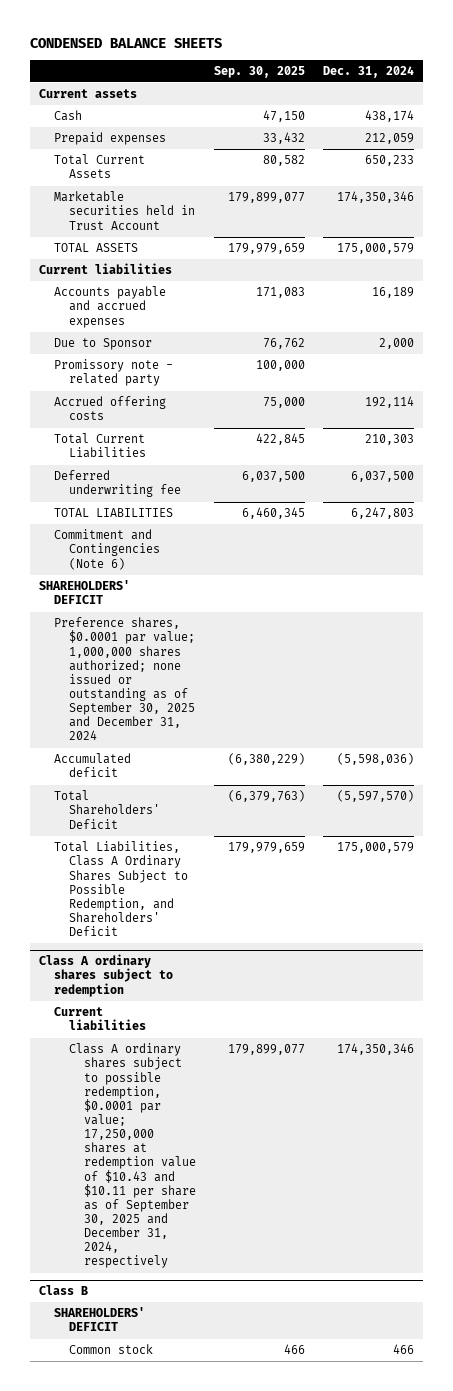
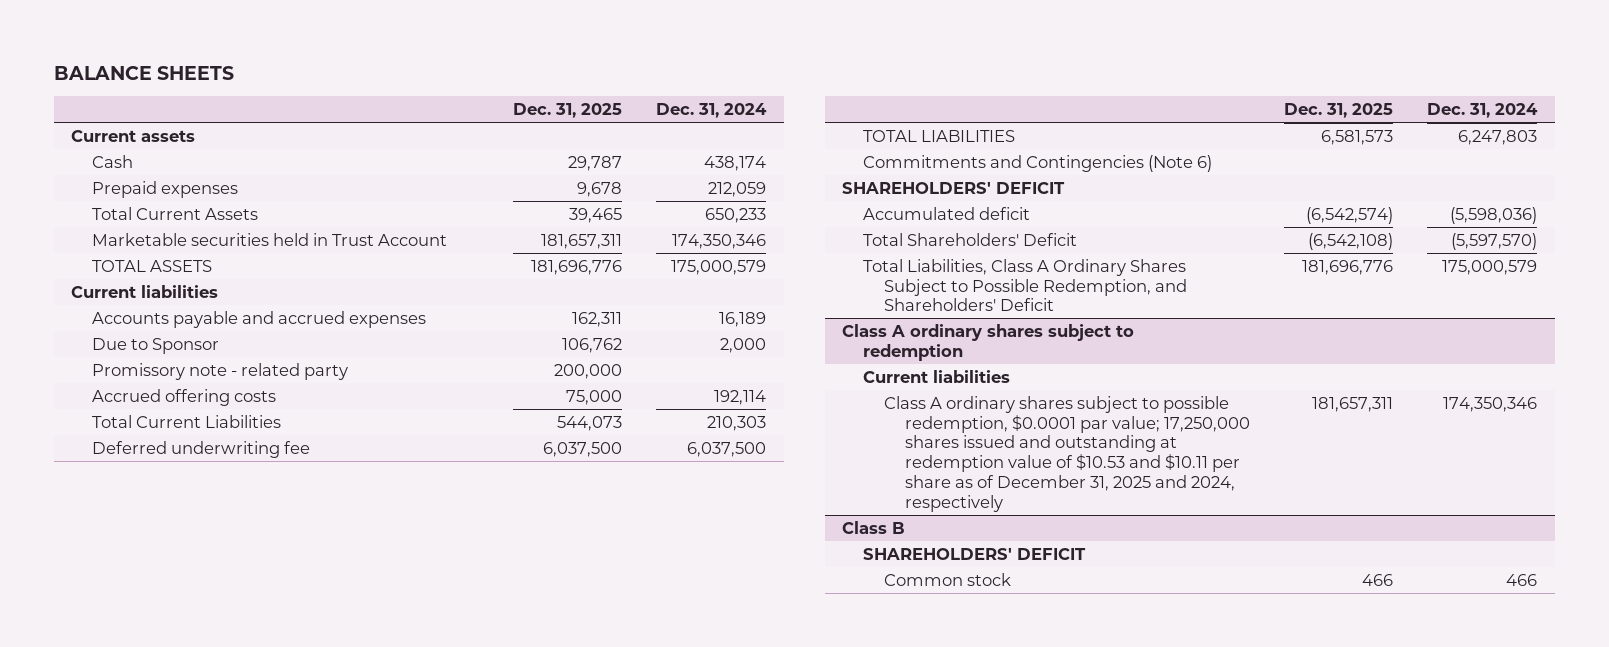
- CONDENSED BALANCE SHEETS
+ BALANCE SHEETS
- | Sep. 30, 2025 | Dec. 31, 2024
+ | Dec. 31, 2025 | Dec. 31, 2024
- Commitment and Contingencies (Note 6)
+ Commitments and Contingencies (Note 6)
- Preference shares, $0.0001 par value; 1,000,000 shares authorized; none issued or outstanding as of September 30, 2025 and December 31, 2024
@ Class A ordinary shares subject to redemption
- Class A ordinary shares subject to possible redemption, $0.0001 par value; 17,250,000 shares at redemption value of $10.43 and $10.11 per share as of September 30, 2025 and December 31, 2024, respectively | 179,899,077 | 174,350,346
+ Class A ordinary shares subject to possible redemption, $0.0001 par value; 17,250,000 shares issued and outstanding at redemption value of $10.53 and $10.11 per share as of December 31, 2025 and 2024, respectively | 181,657,311 | 174,350,346

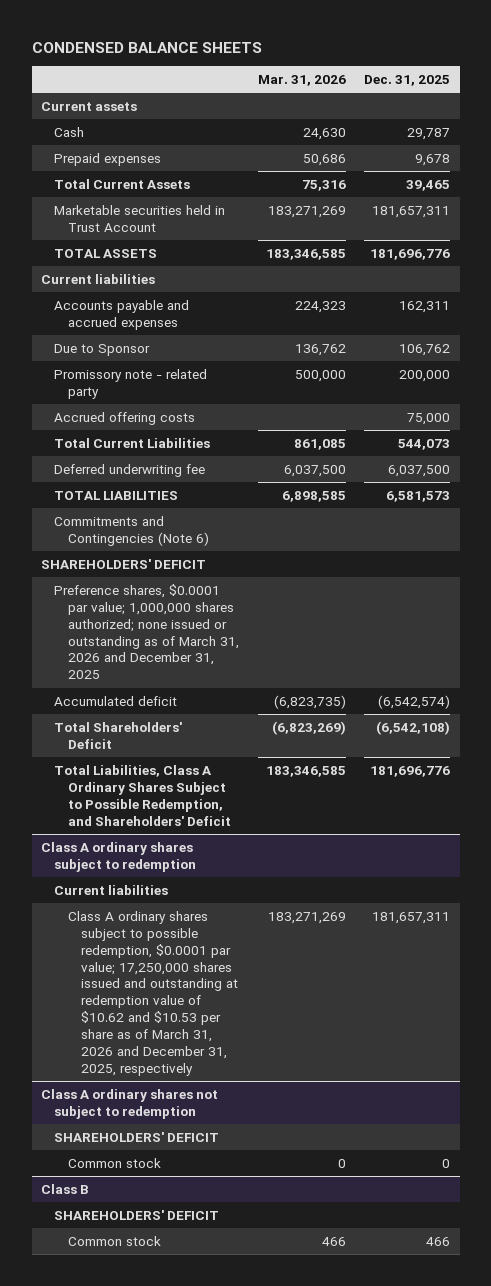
- BALANCE SHEETS
+ CONDENSED BALANCE SHEETS
- | Dec. 31, 2025 | Dec. 31, 2024
+ | Mar. 31, 2026 | Dec. 31, 2025
+ Preference shares, $0.0001 par value; 1,000,000 shares authorized; none issued or outstanding as of March 31, 2026 and December 31, 2025
@ Class A ordinary shares subject to redemption
- Class A ordinary shares subject to possible redemption, $0.0001 par value; 17,250,000 shares issued and outstanding at redemption value of $10.53 and $10.11 per share as of December 31, 2025 and 2024, respectively | 181,657,311 | 174,350,346
+ Class A ordinary shares subject to possible redemption, $0.0001 par value; 17,250,000 shares issued and outstanding at redemption value of $10.62 and $10.53 per share as of March 31, 2026 and December 31, 2025, respectively | 183,271,269 | 181,657,311
+ Class A ordinary shares not subject to redemption
+ SHAREHOLDERS' DEFICIT
+ Common stock | 0 | 0

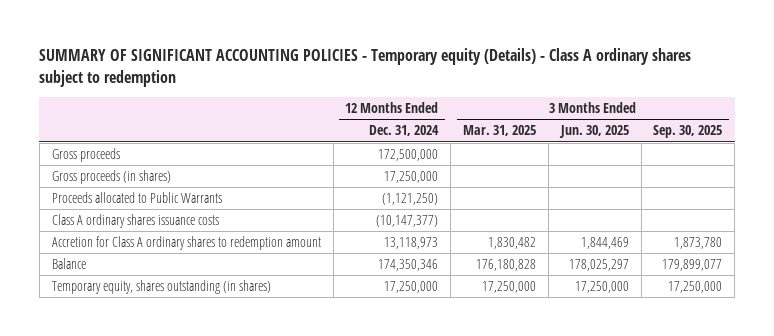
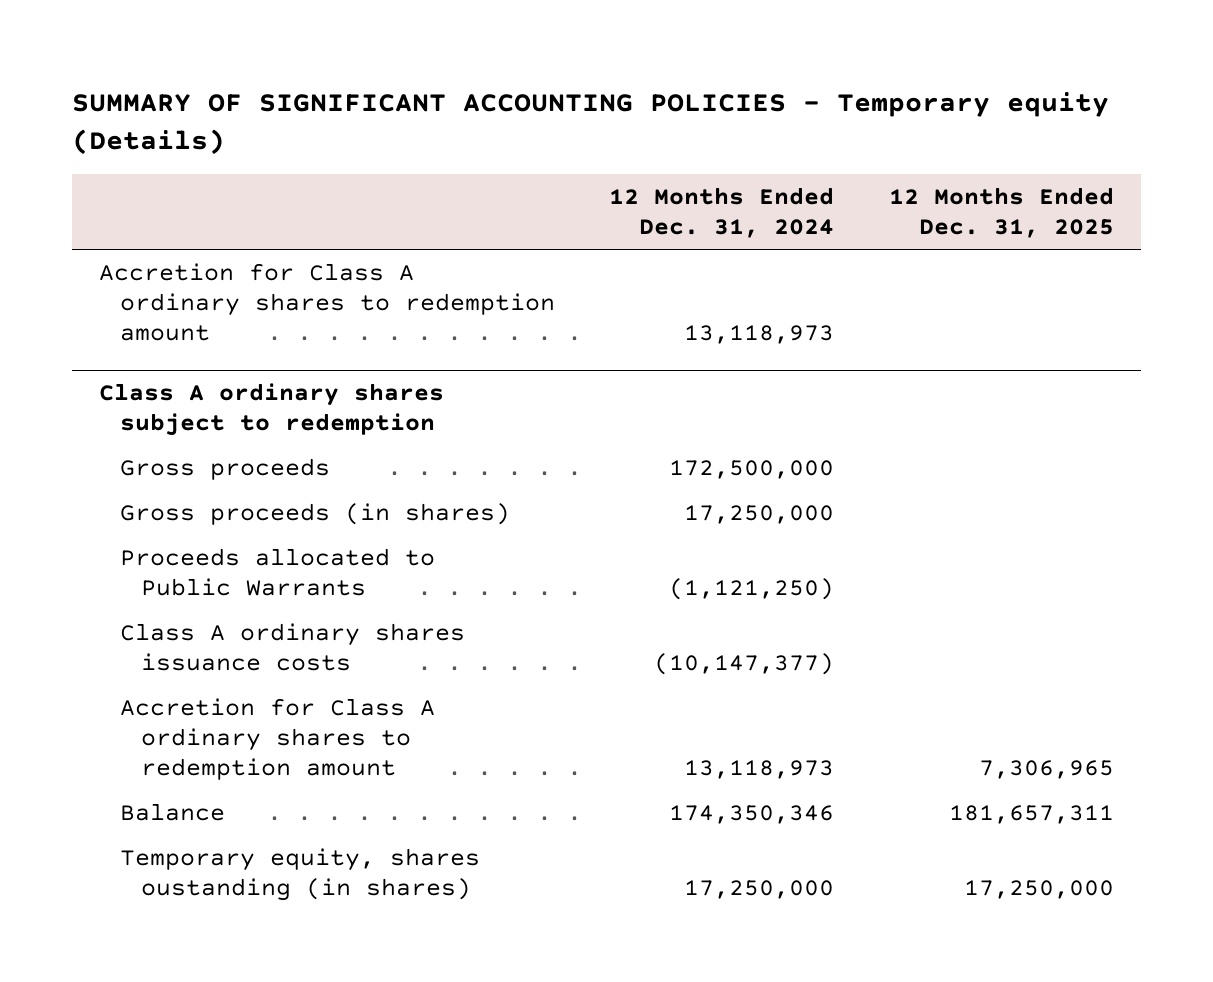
- SUMMARY OF SIGNIFICANT ACCOUNTING POLICIES - Temporary equity (Details) - Class A ordinary shares subject to redemption
+ SUMMARY OF SIGNIFICANT ACCOUNTING POLICIES - Temporary equity (Details)
- | 12 Months Ended Dec. 31, 2024 | 3 Months Ended Mar. 31, 2025 | 3 Months Ended Jun. 30, 2025 | 3 Months Ended Sep. 30, 2025
+ | 12 Months Ended Dec. 31, 2024 | 12 Months Ended Dec. 31, 2025
+ Accretion for Class A ordinary shares to redemption amount | 13,118,973 |
+ Class A ordinary shares subject to redemption
- Temporary equity, shares outstanding (in shares) | 17,250,000 | 17,250,000 | 17,250,000 | 17,250,000
+ Temporary equity, shares oustanding (in shares) | 17,250,000 | 17,250,000

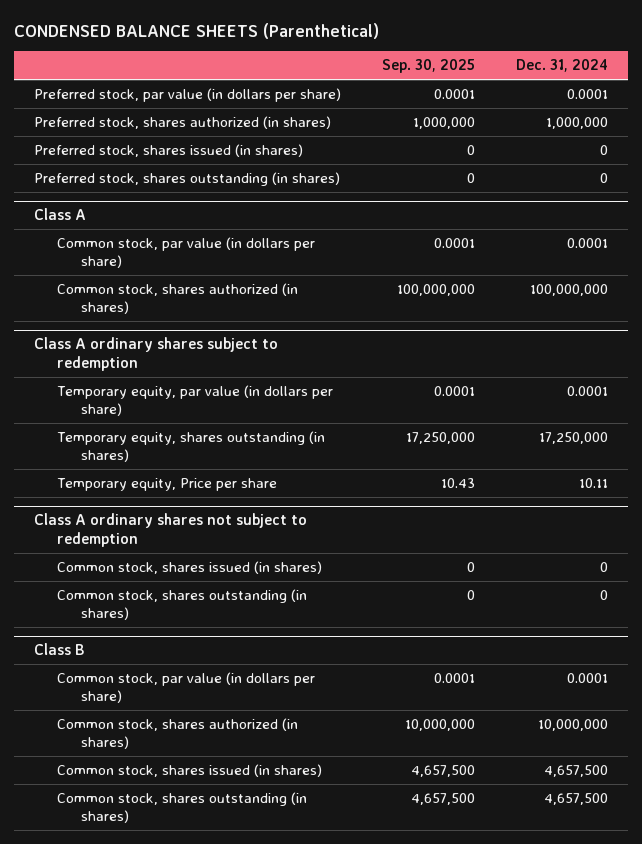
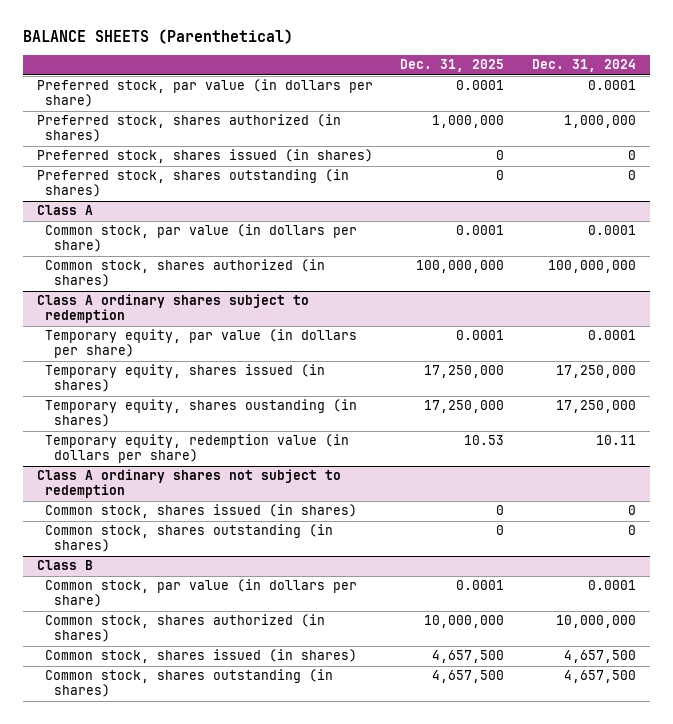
- CONDENSED BALANCE SHEETS (Parenthetical)
+ BALANCE SHEETS (Parenthetical)
- | Sep. 30, 2025 | Dec. 31, 2024
+ | Dec. 31, 2025 | Dec. 31, 2024
@ Class A ordinary shares subject to redemption
- Temporary equity, shares outstanding (in shares) | 17,250,000 | 17,250,000
- Temporary equity, Price per share | 10.43 | 10.11
+ Temporary equity, shares issued (in shares) | 17,250,000 | 17,250,000
+ Temporary equity, shares oustanding (in shares) | 17,250,000 | 17,250,000
+ Temporary equity, redemption value (in dollars per share) | 10.53 | 10.11

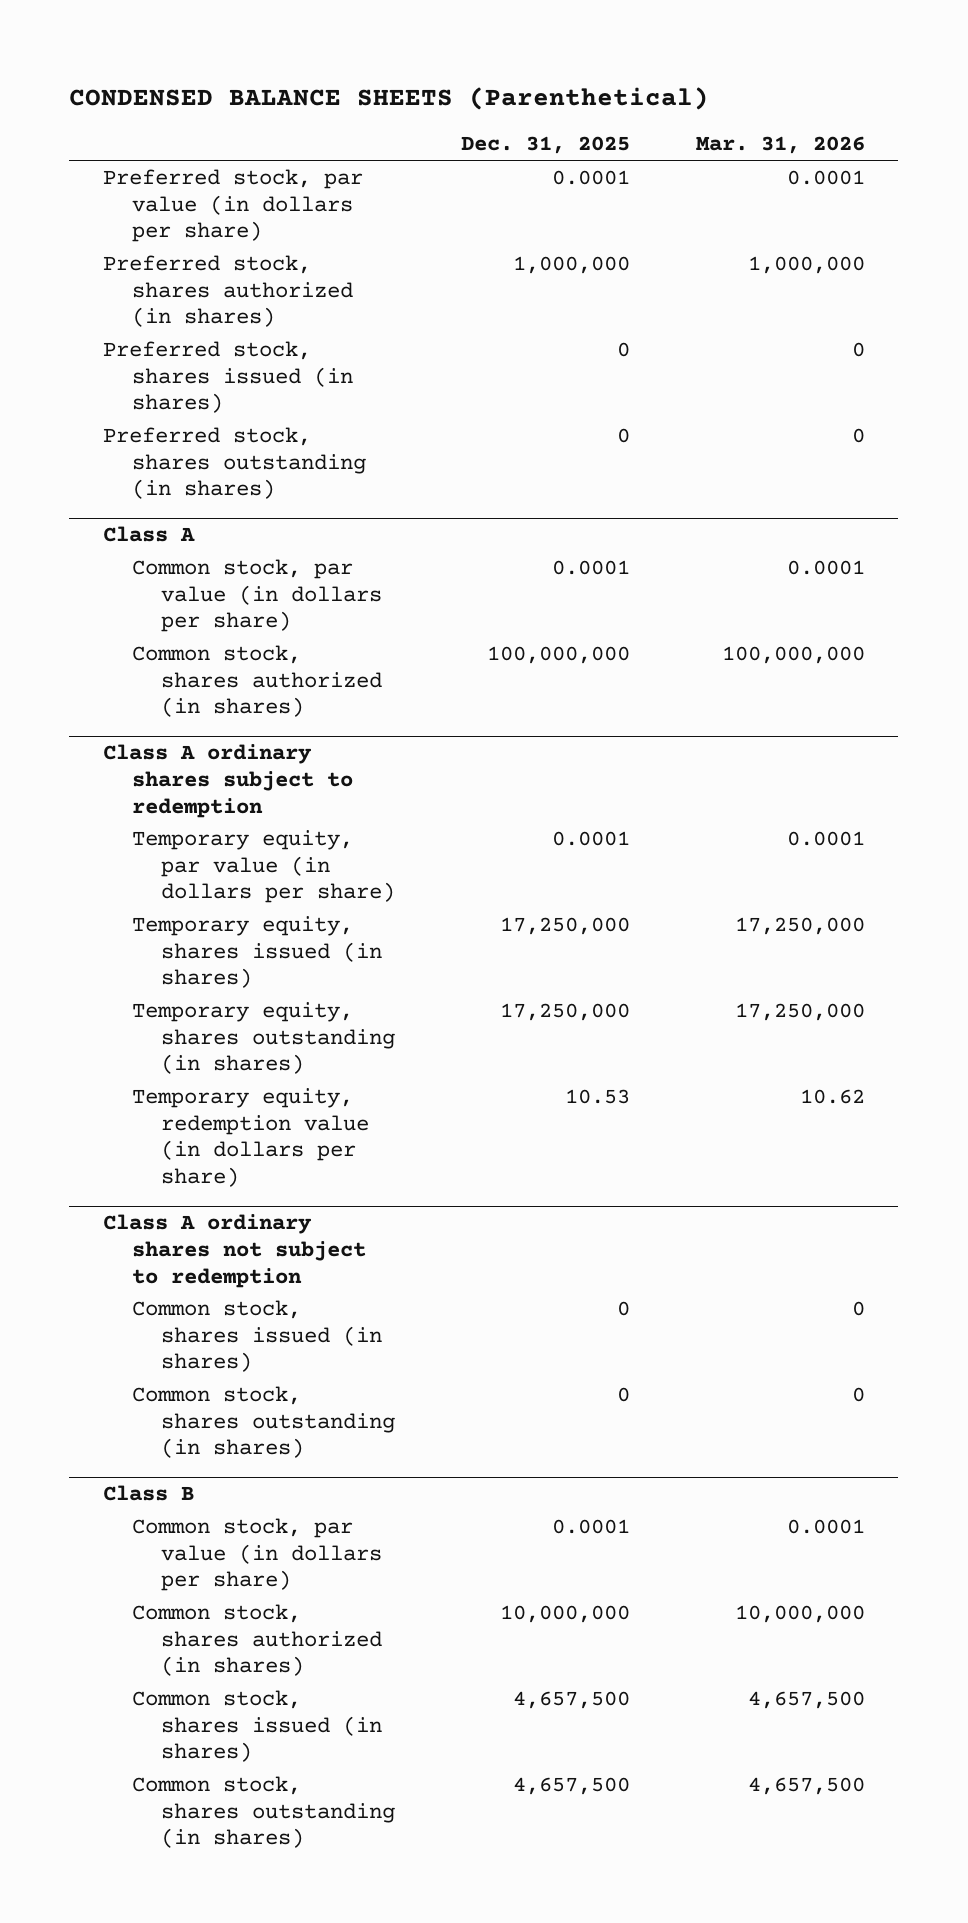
- BALANCE SHEETS (Parenthetical)
+ CONDENSED BALANCE SHEETS (Parenthetical)
- | Dec. 31, 2025 | Dec. 31, 2024
+ | Dec. 31, 2025 | Mar. 31, 2026
@ Class A ordinary shares subject to redemption
- Temporary equity, shares oustanding (in shares) | 17,250,000 | 17,250,000
+ Temporary equity, shares outstanding (in shares) | 17,250,000 | 17,250,000

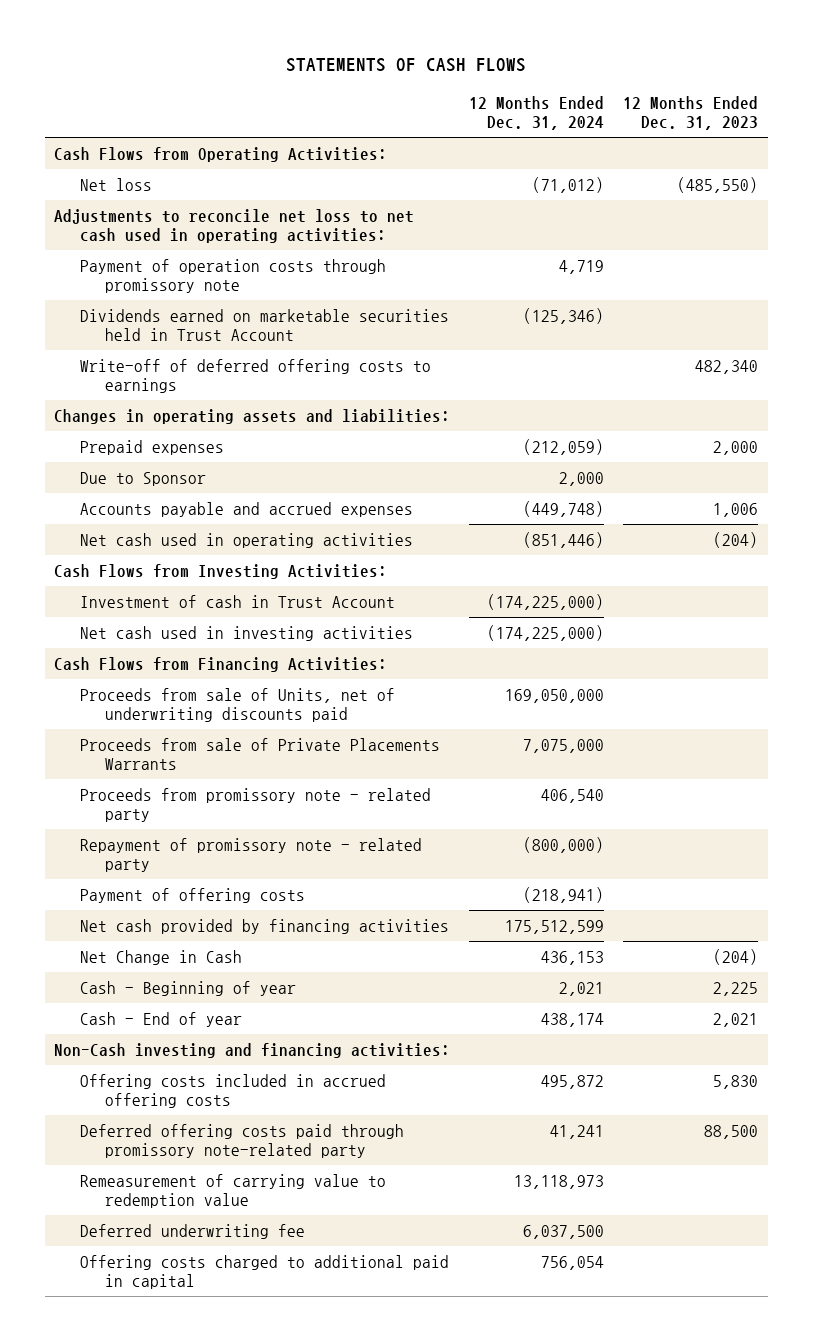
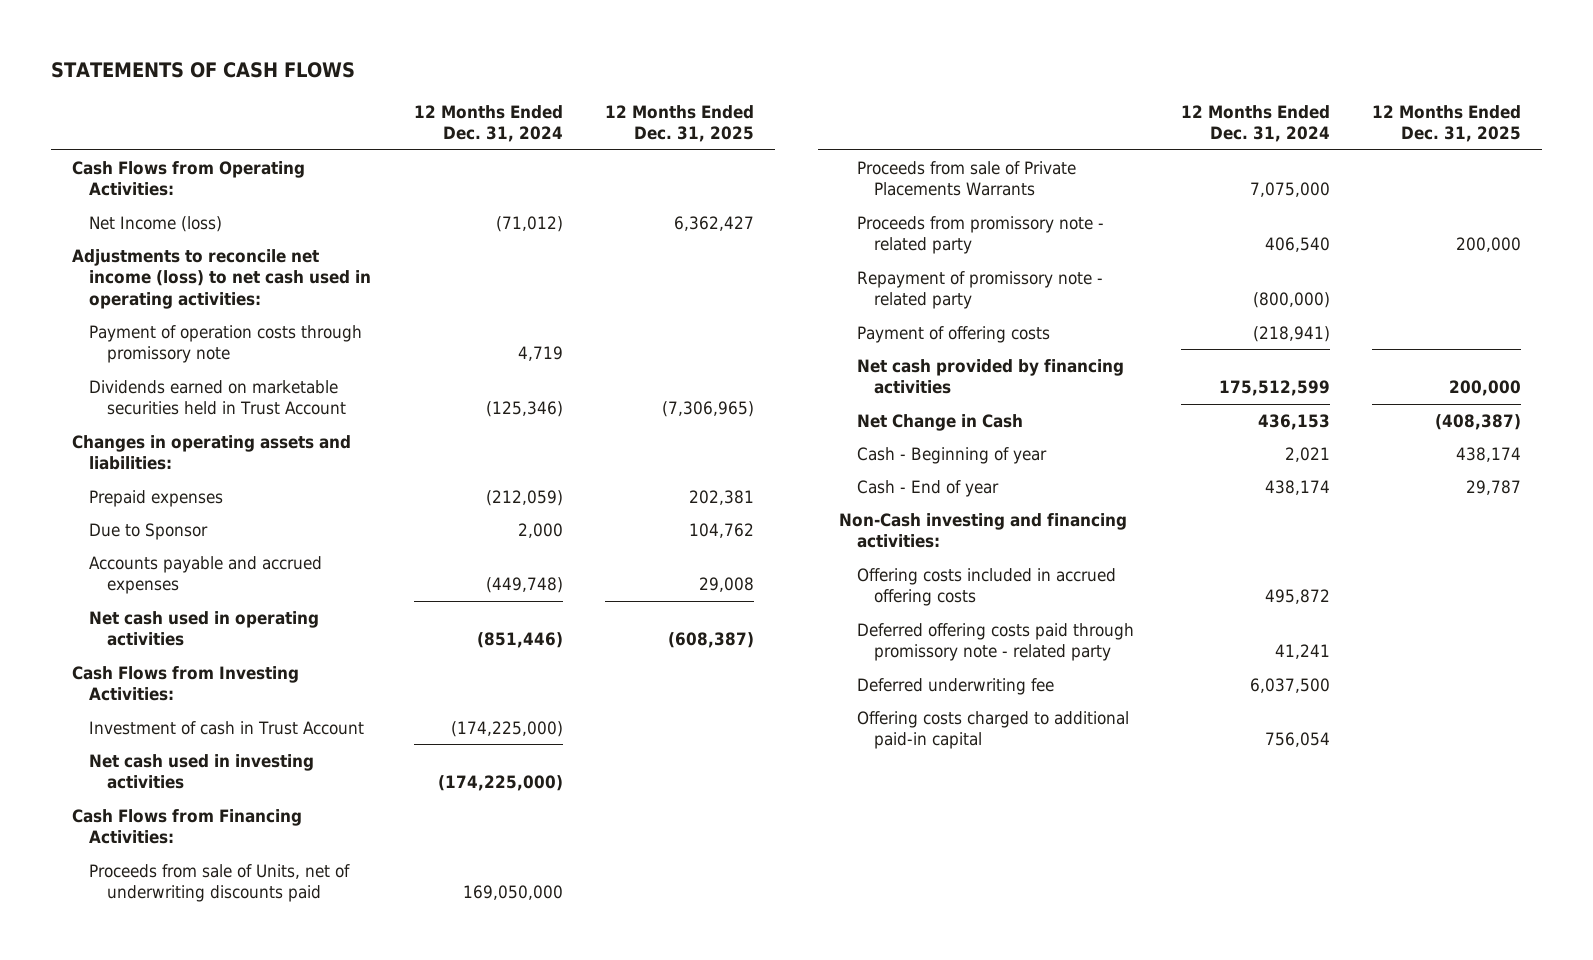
- | 12 Months Ended Dec. 31, 2024 | 12 Months Ended Dec. 31, 2023
+ | 12 Months Ended Dec. 31, 2024 | 12 Months Ended Dec. 31, 2025
- Net loss | (71,012) | (485,550)
- Adjustments to reconcile net loss to net cash used in operating activities:
+ Net Income (loss) | (71,012) | 6,362,427
+ Adjustments to reconcile net income (loss) to net cash used in operating activities:
- Write-off of deferred offering costs to earnings | | 482,340
- Deferred offering costs paid through promissory note-related party | 41,241 | 88,500
- Remeasurement of carrying value to redemption value | 13,118,973 |
+ Deferred offering costs paid through promissory note - related party | 41,241 |
- Offering costs charged to additional paid in capital | 756,054 |
+ Offering costs charged to additional paid-in capital | 756,054 |

